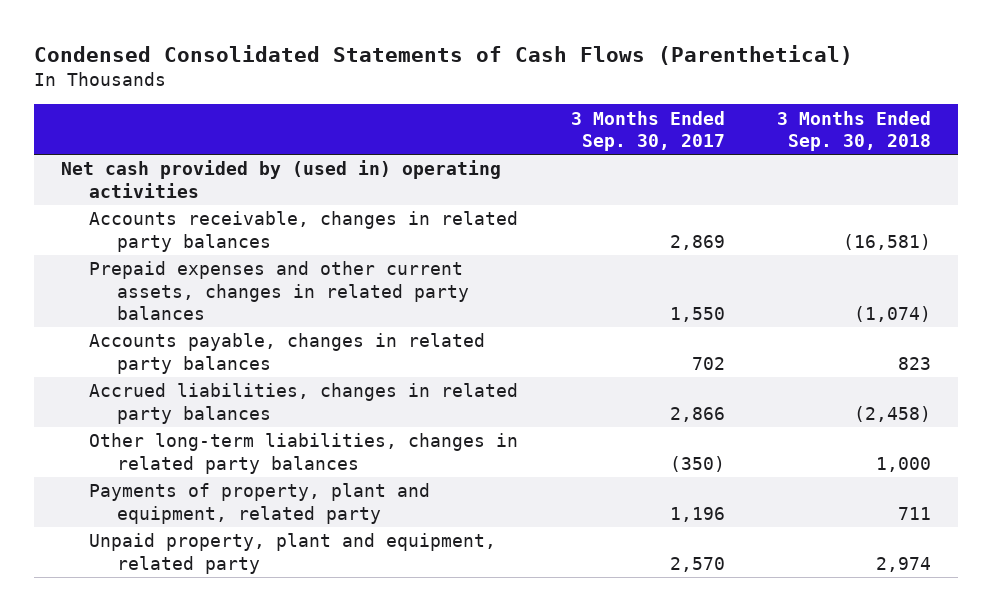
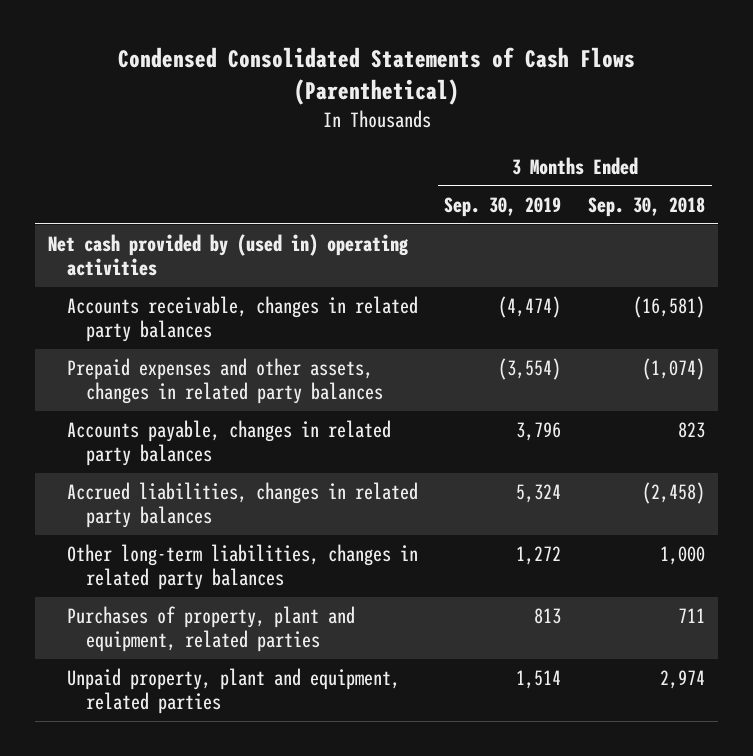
- | 3 Months Ended Sep. 30, 2017 | 3 Months Ended Sep. 30, 2018
+ | 3 Months Ended Sep. 30, 2019 | 3 Months Ended Sep. 30, 2018
- Prepaid expenses and other current assets, changes in related party balances | 1,550 | (1,074)
+ Prepaid expenses and other assets, changes in related party balances | (3,554) | (1,074)
- Payments of property, plant and equipment, related party | 1,196 | 711
- Unpaid property, plant and equipment, related party | 2,570 | 2,974
+ Purchases of property, plant and equipment, related parties | 813 | 711
+ Unpaid property, plant and equipment, related parties | 1,514 | 2,974

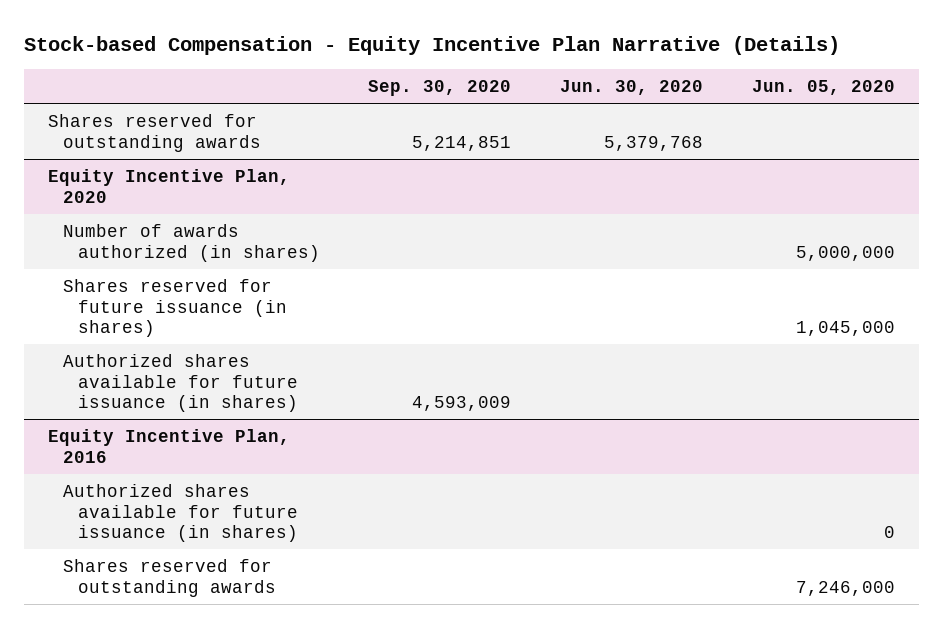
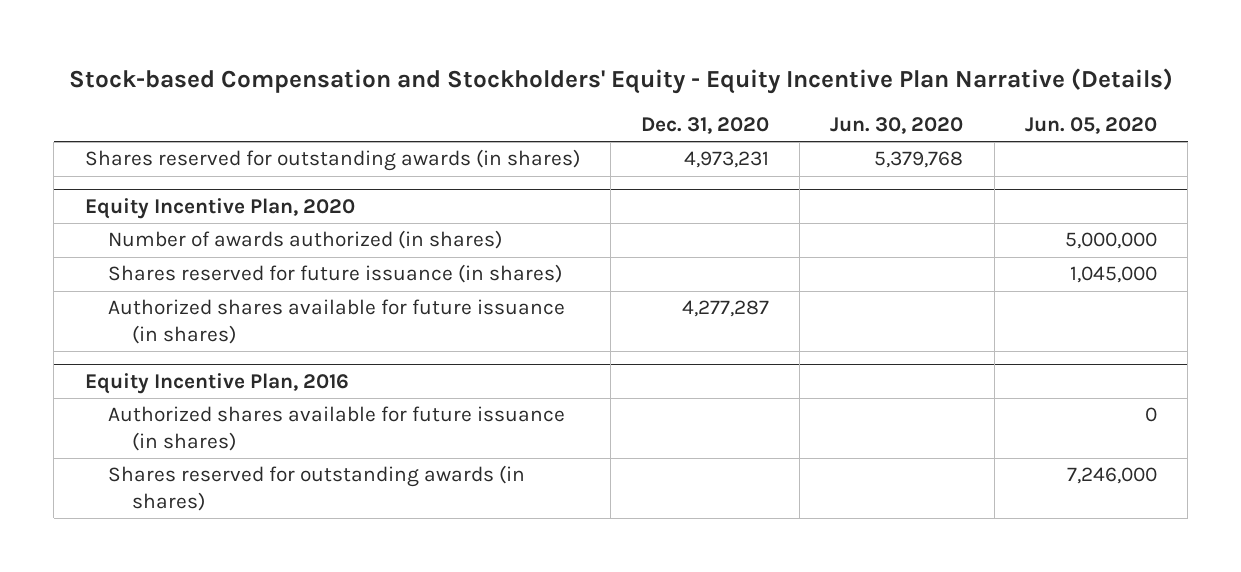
- Stock-based Compensation - Equity Incentive Plan Narrative (Details)
+ Stock-based Compensation and Stockholders' Equity - Equity Incentive Plan Narrative (Details)
- | Sep. 30, 2020 | Jun. 30, 2020 | Jun. 05, 2020
+ | Dec. 31, 2020 | Jun. 30, 2020 | Jun. 05, 2020
- Shares reserved for outstanding awards | 5,214,851 | 5,379,768 |
+ Shares reserved for outstanding awards (in shares) | 4,973,231 | 5,379,768 |
@ Equity Incentive Plan, 2016
- Shares reserved for outstanding awards | | | 7,246,000
+ Shares reserved for outstanding awards (in shares) | | | 7,246,000

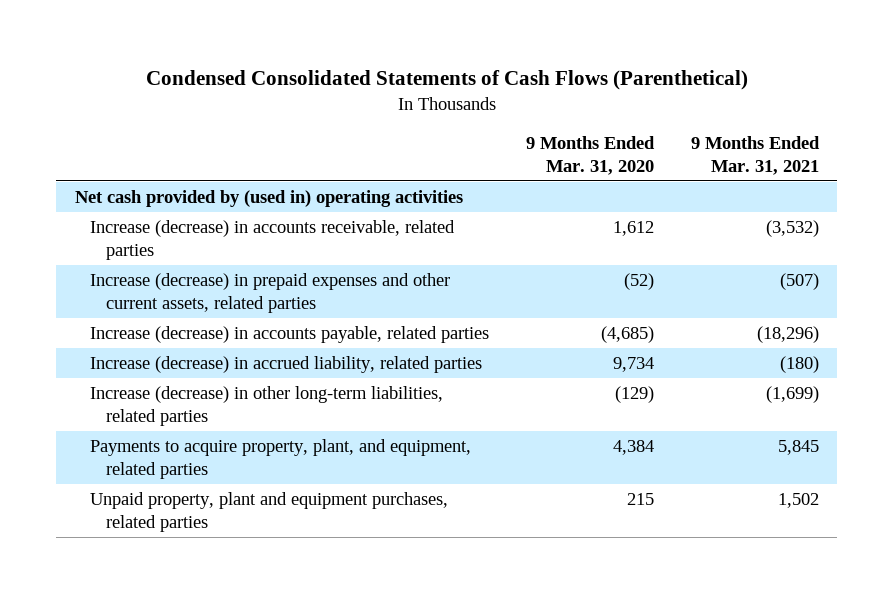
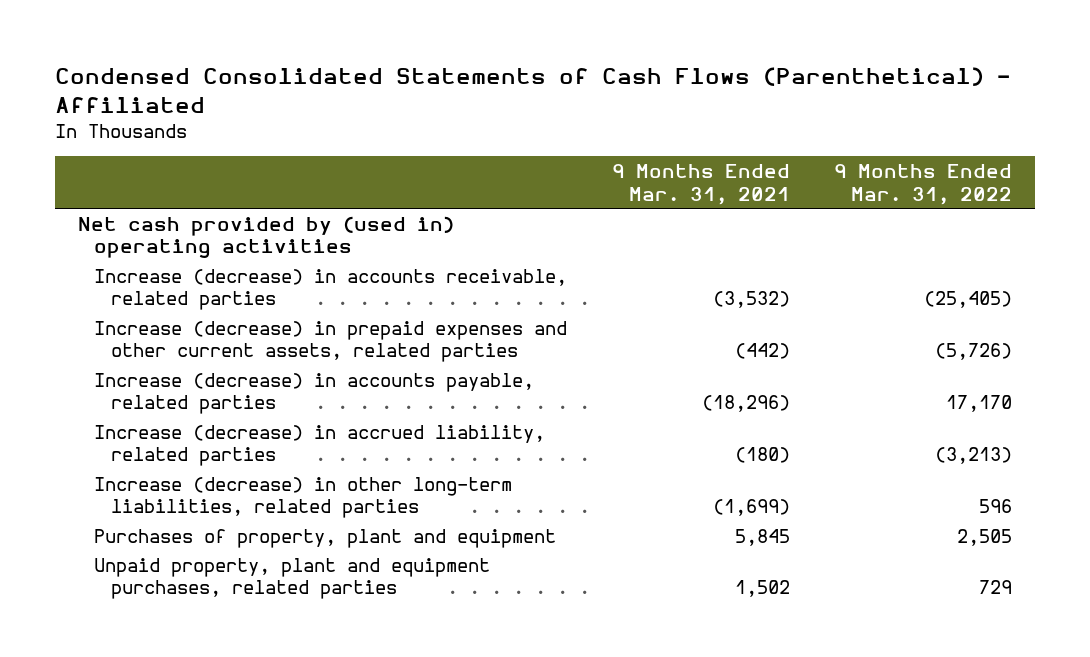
- Condensed Consolidated Statements of Cash Flows (Parenthetical)
+ Condensed Consolidated Statements of Cash Flows (Parenthetical) - Affiliated
- | 9 Months Ended Mar. 31, 2020 | 9 Months Ended Mar. 31, 2021
+ | 9 Months Ended Mar. 31, 2021 | 9 Months Ended Mar. 31, 2022
- Increase (decrease) in prepaid expenses and other current assets, related parties | (52) | (507)
+ Increase (decrease) in prepaid expenses and other current assets, related parties | (442) | (5,726)
- Payments to acquire property, plant, and equipment, related parties | 4,384 | 5,845
+ Purchases of property, plant and equipment | 5,845 | 2,505

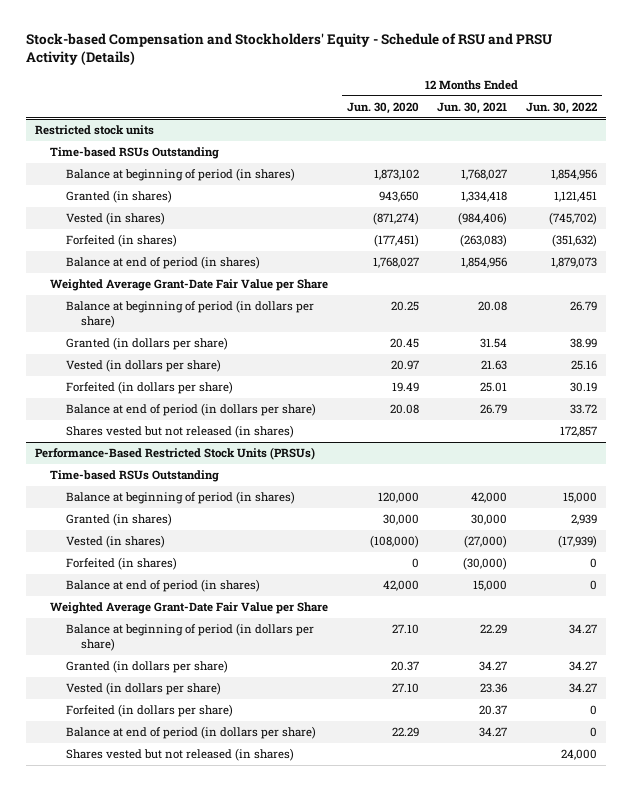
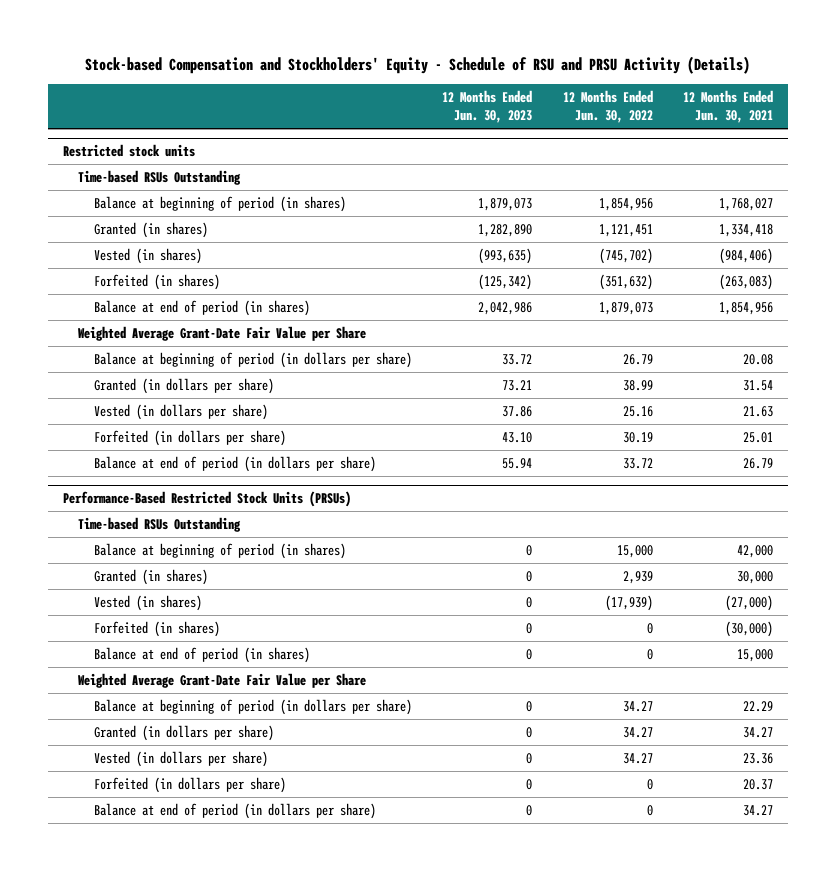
- | 12 Months Ended Jun. 30, 2020 | 12 Months Ended Jun. 30, 2021 | 12 Months Ended Jun. 30, 2022
+ | 12 Months Ended Jun. 30, 2023 | 12 Months Ended Jun. 30, 2022 | 12 Months Ended Jun. 30, 2021
@ Restricted stock units
- Shares vested but not released (in shares) | | | 172,857
@ Performance-Based Restricted Stock Units (PRSUs)
- Shares vested but not released (in shares) | | | 24,000

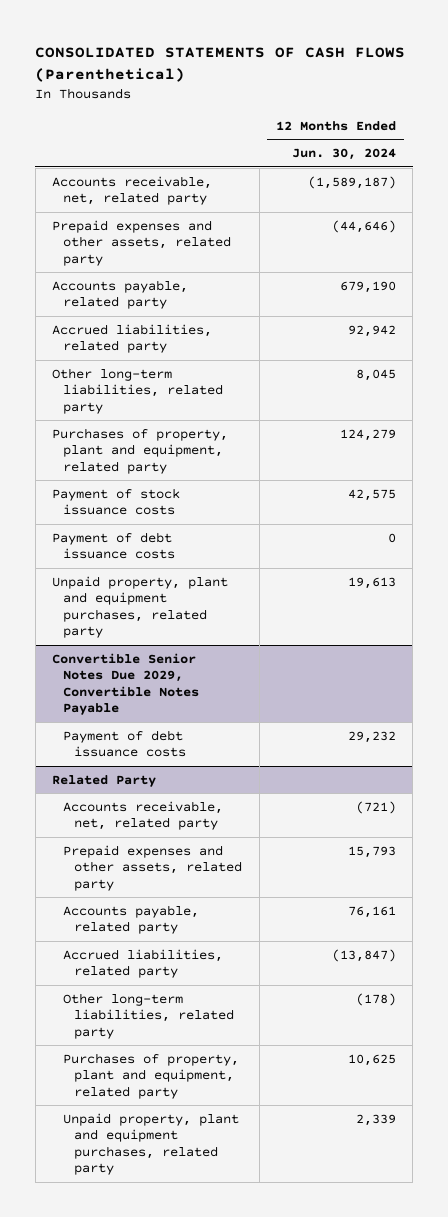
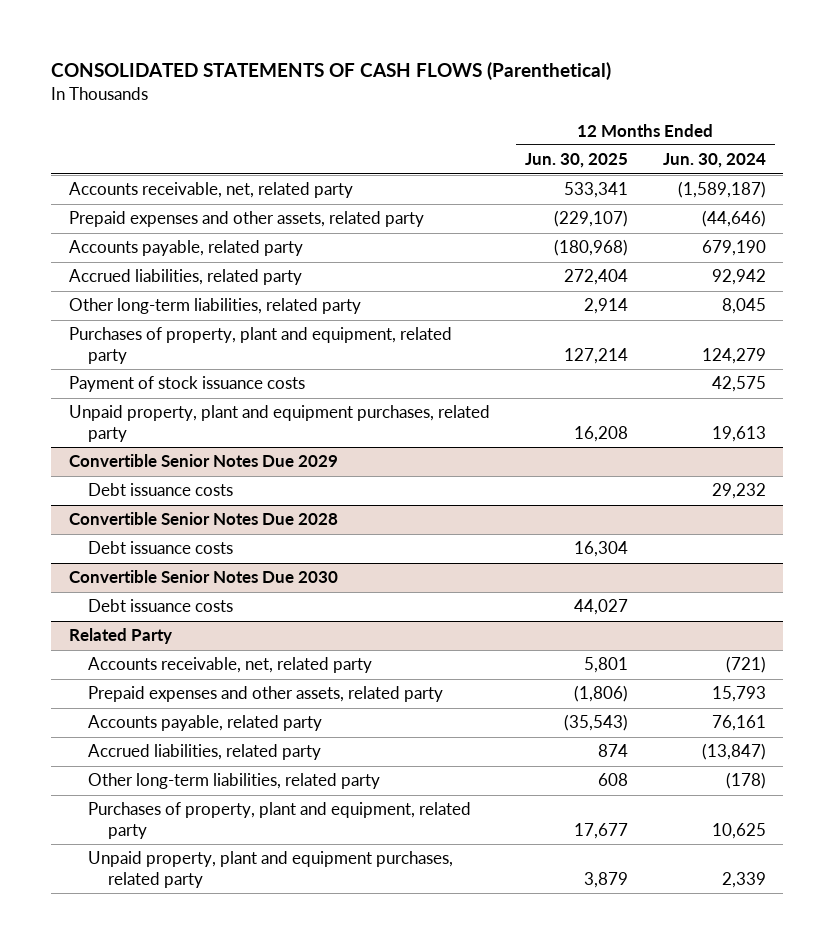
- | 12 Months Ended Jun. 30, 2024
+ | 12 Months Ended Jun. 30, 2025 | 12 Months Ended Jun. 30, 2024
- Payment of debt issuance costs | 0
- Convertible Senior Notes Due 2029, Convertible Notes Payable
- Payment of debt issuance costs | 29,232
+ Convertible Senior Notes Due 2029
+ Debt issuance costs | | 29,232
+ Convertible Senior Notes Due 2028
+ Debt issuance costs | 16,304 |
+ Convertible Senior Notes Due 2030
+ Debt issuance costs | 44,027 |

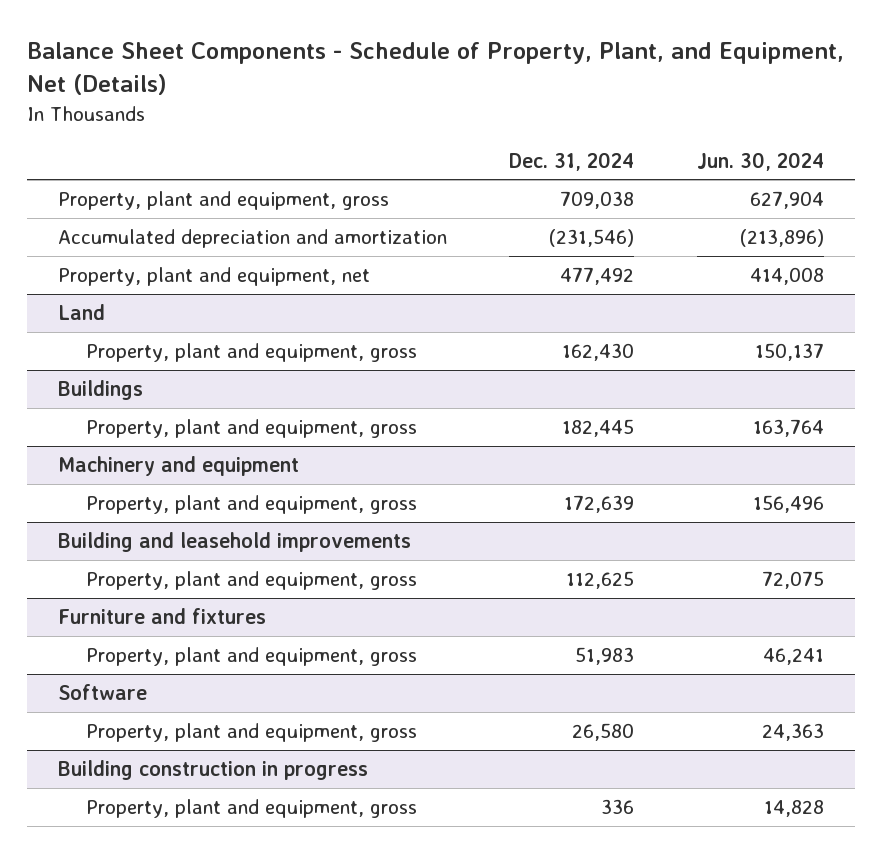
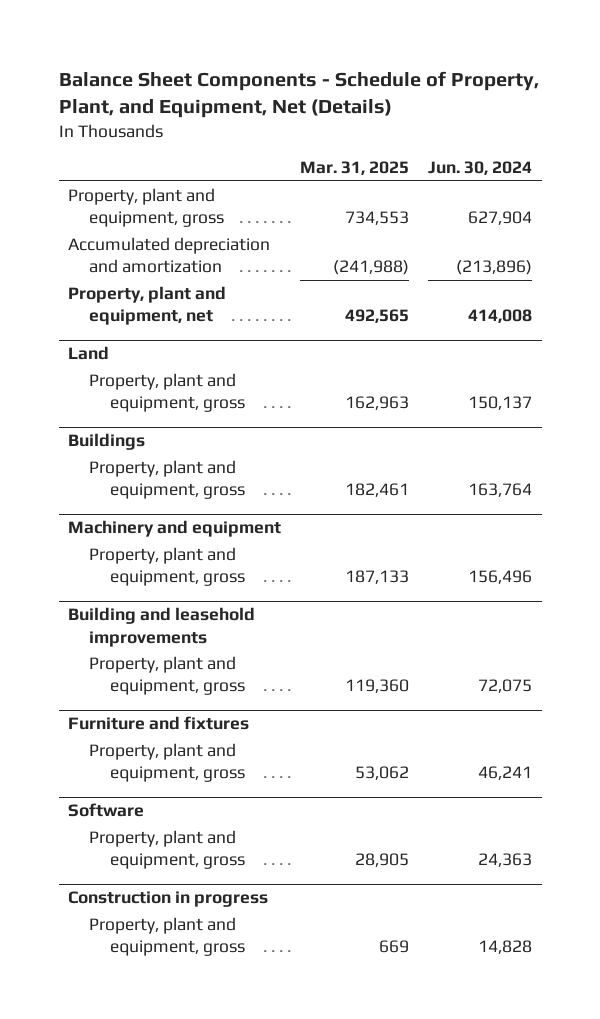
- | Dec. 31, 2024 | Jun. 30, 2024
+ | Mar. 31, 2025 | Jun. 30, 2024
- Building construction in progress
+ Construction in progress

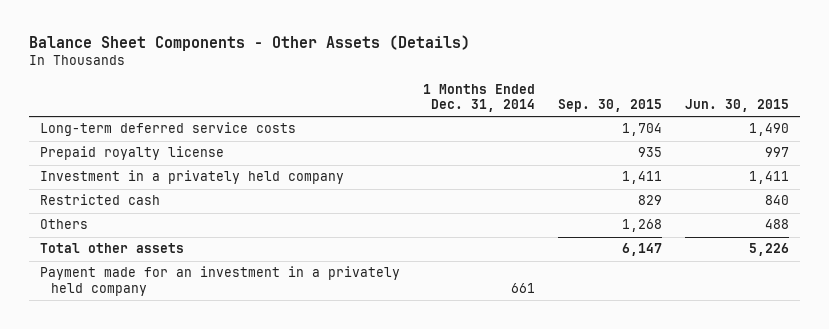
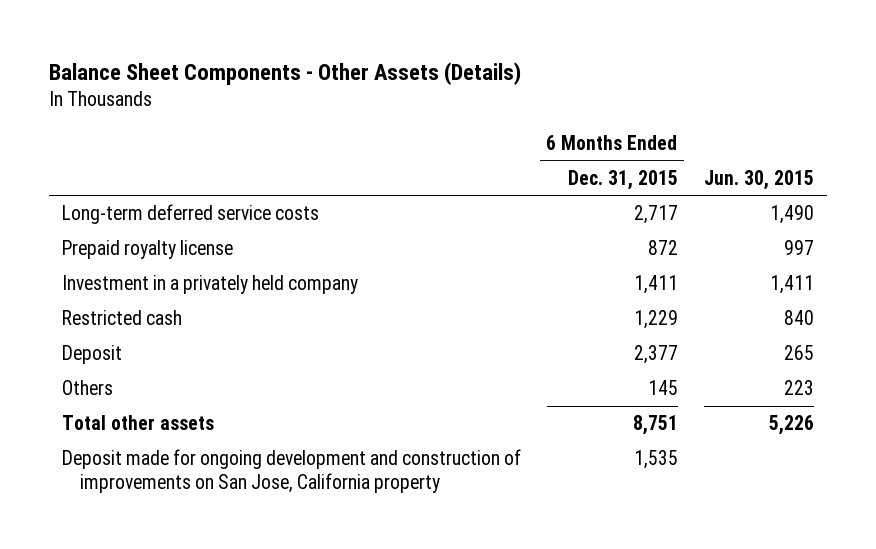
- | 1 Months Ended Dec. 31, 2014 | Sep. 30, 2015 | Jun. 30, 2015
+ | 6 Months Ended Dec. 31, 2015 | Jun. 30, 2015
- Others | | 1,268 | 488
+ Deposit | 2,377 | 265
+ Others | 145 | 223
- Payment made for an investment in a privately held company | 661 | |
+ Deposit made for ongoing development and construction of improvements on San Jose, California property | 1,535 |

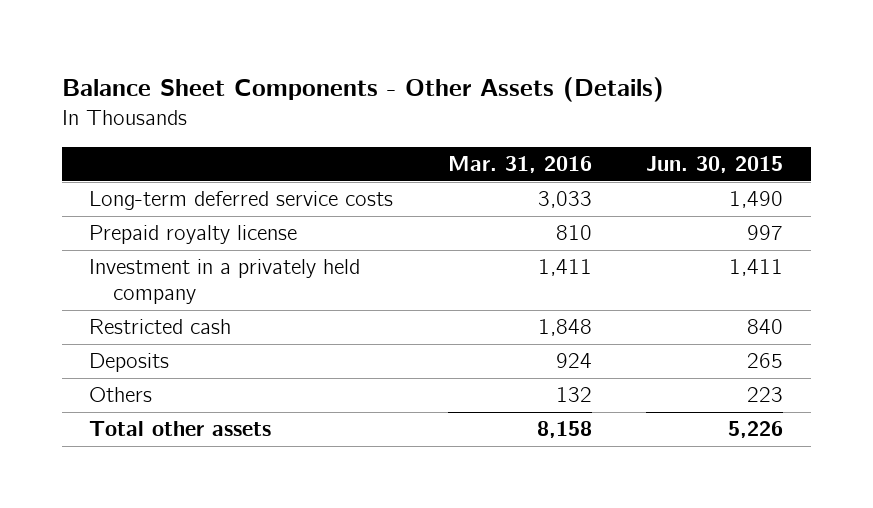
- | 6 Months Ended Dec. 31, 2015 | Jun. 30, 2015
+ | Mar. 31, 2016 | Jun. 30, 2015
- Deposit | 2,377 | 265
+ Deposits | 924 | 265
- Deposit made for ongoing development and construction of improvements on San Jose, California property | 1,535 |

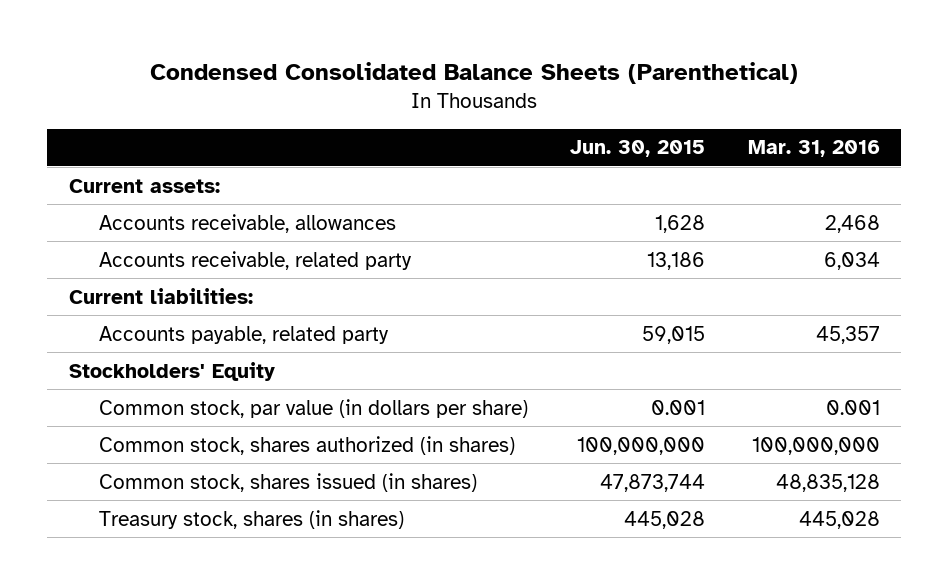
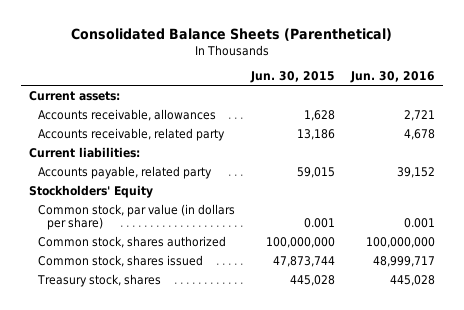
- Condensed Consolidated Balance Sheets (Parenthetical)
+ Consolidated Balance Sheets (Parenthetical)
- | Jun. 30, 2015 | Mar. 31, 2016
+ | Jun. 30, 2015 | Jun. 30, 2016
- Common stock, shares authorized (in shares) | 100,000,000 | 100,000,000
- Common stock, shares issued (in shares) | 47,873,744 | 48,835,128
- Treasury stock, shares (in shares) | 445,028 | 445,028
+ Common stock, shares authorized | 100,000,000 | 100,000,000
+ Common stock, shares issued | 47,873,744 | 48,999,717
+ Treasury stock, shares | 445,028 | 445,028

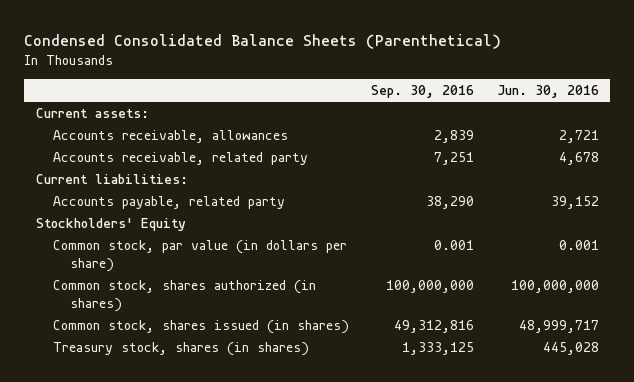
- Consolidated Balance Sheets (Parenthetical)
+ Condensed Consolidated Balance Sheets (Parenthetical)
- | Jun. 30, 2015 | Jun. 30, 2016
+ | Sep. 30, 2016 | Jun. 30, 2016
- Common stock, shares authorized | 100,000,000 | 100,000,000
- Common stock, shares issued | 47,873,744 | 48,999,717
- Treasury stock, shares | 445,028 | 445,028
+ Common stock, shares authorized (in shares) | 100,000,000 | 100,000,000
+ Common stock, shares issued (in shares) | 49,312,816 | 48,999,717
+ Treasury stock, shares (in shares) | 1,333,125 | 445,028

